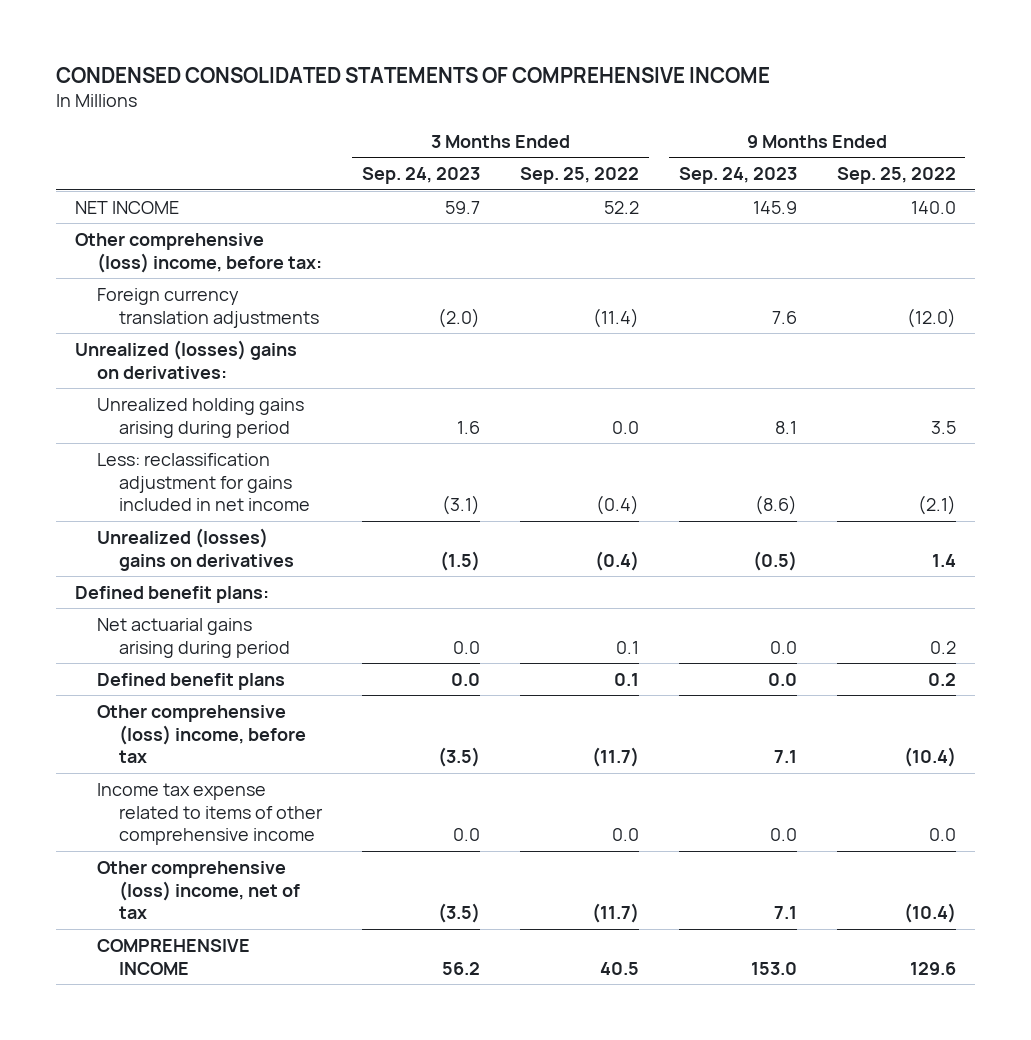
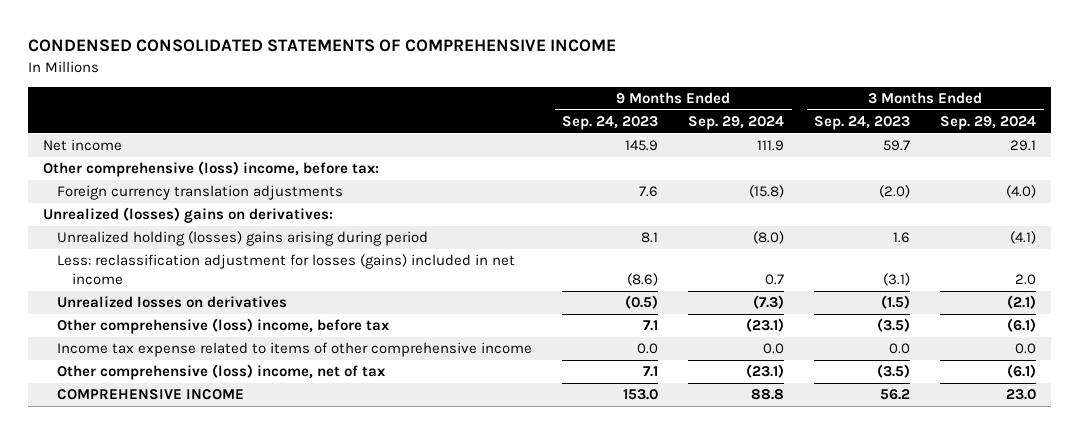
- | 3 Months Ended Sep. 24, 2023 | 3 Months Ended Sep. 25, 2022 | 9 Months Ended Sep. 24, 2023 | 9 Months Ended Sep. 25, 2022
+ | 9 Months Ended Sep. 24, 2023 | 9 Months Ended Sep. 29, 2024 | 3 Months Ended Sep. 24, 2023 | 3 Months Ended Sep. 29, 2024
- NET INCOME | 59.7 | 52.2 | 145.9 | 140.0
+ Net income | 145.9 | 111.9 | 59.7 | 29.1
- Unrealized holding gains arising during period | 1.6 | 0.0 | 8.1 | 3.5
- Less: reclassification adjustment for gains included in net income | (3.1) | (0.4) | (8.6) | (2.1)
- Unrealized (losses) gains on derivatives | (1.5) | (0.4) | (0.5) | 1.4
- Defined benefit plans:
- Net actuarial gains arising during period | 0.0 | 0.1 | 0.0 | 0.2
- Defined benefit plans | 0.0 | 0.1 | 0.0 | 0.2
+ Unrealized holding (losses) gains arising during period | 8.1 | (8.0) | 1.6 | (4.1)
+ Less: reclassification adjustment for losses (gains) included in net income | (8.6) | 0.7 | (3.1) | 2.0
+ Unrealized losses on derivatives | (0.5) | (7.3) | (1.5) | (2.1)

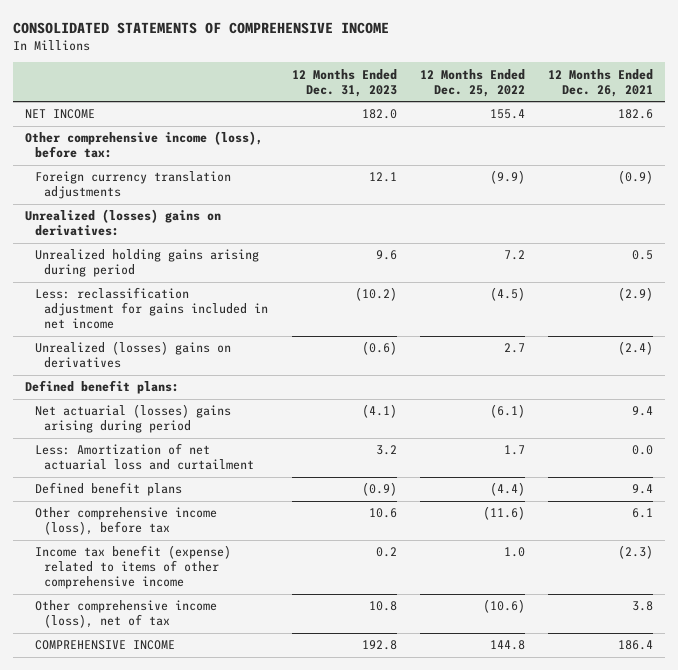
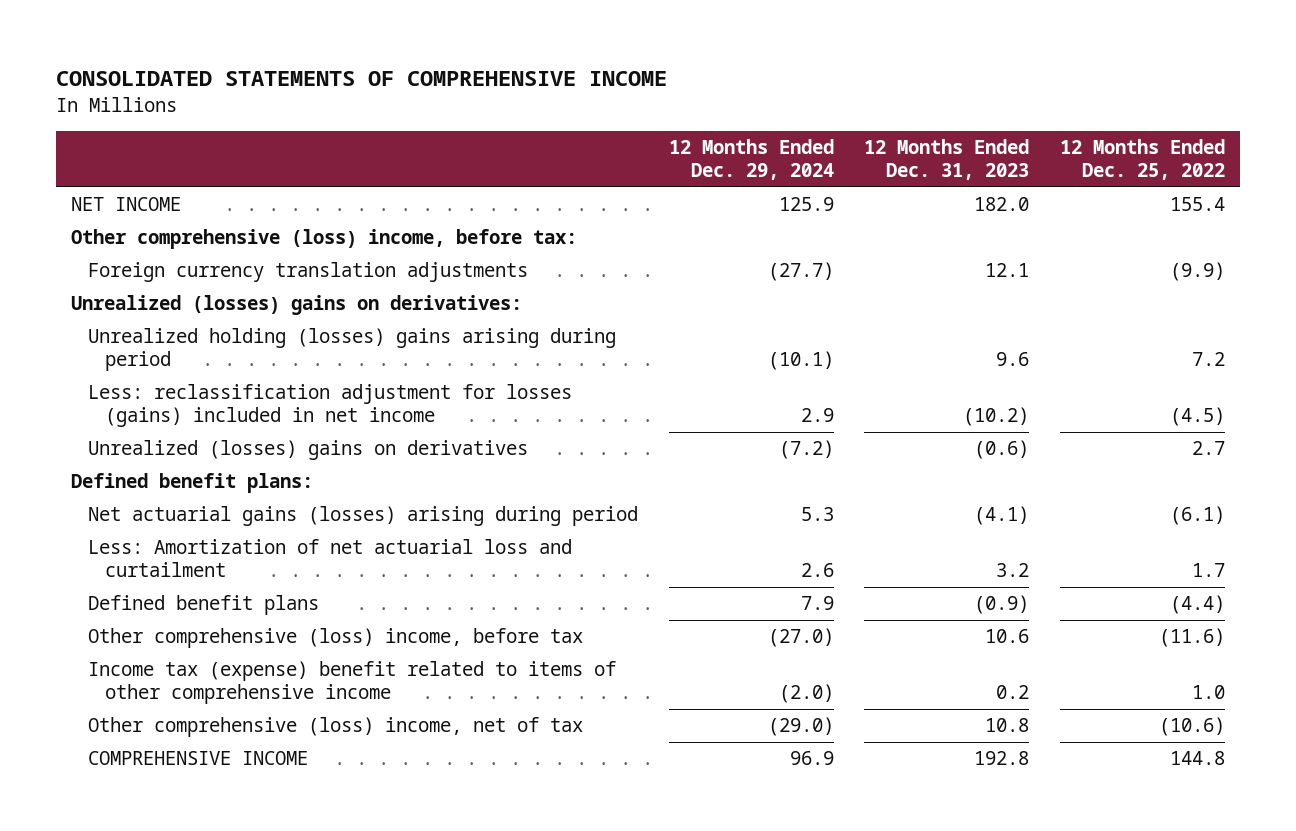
- | 12 Months Ended Dec. 31, 2023 | 12 Months Ended Dec. 25, 2022 | 12 Months Ended Dec. 26, 2021
+ | 12 Months Ended Dec. 29, 2024 | 12 Months Ended Dec. 31, 2023 | 12 Months Ended Dec. 25, 2022
- Other comprehensive income (loss), before tax:
+ Other comprehensive (loss) income, before tax:
- Unrealized holding gains arising during period | 9.6 | 7.2 | 0.5
- Less: reclassification adjustment for gains included in net income | (10.2) | (4.5) | (2.9)
+ Unrealized holding (losses) gains arising during period | (10.1) | 9.6 | 7.2
+ Less: reclassification adjustment for losses (gains) included in net income | 2.9 | (10.2) | (4.5)
- Net actuarial (losses) gains arising during period | (4.1) | (6.1) | 9.4
+ Net actuarial gains (losses) arising during period | 5.3 | (4.1) | (6.1)
- Other comprehensive income (loss), before tax | 10.6 | (11.6) | 6.1
- Income tax benefit (expense) related to items of other comprehensive income | 0.2 | 1.0 | (2.3)
- Other comprehensive income (loss), net of tax | 10.8 | (10.6) | 3.8
+ Other comprehensive (loss) income, before tax | (27.0) | 10.6 | (11.6)
+ Income tax (expense) benefit related to items of other comprehensive income | (2.0) | 0.2 | 1.0
+ Other comprehensive (loss) income, net of tax | (29.0) | 10.8 | (10.6)

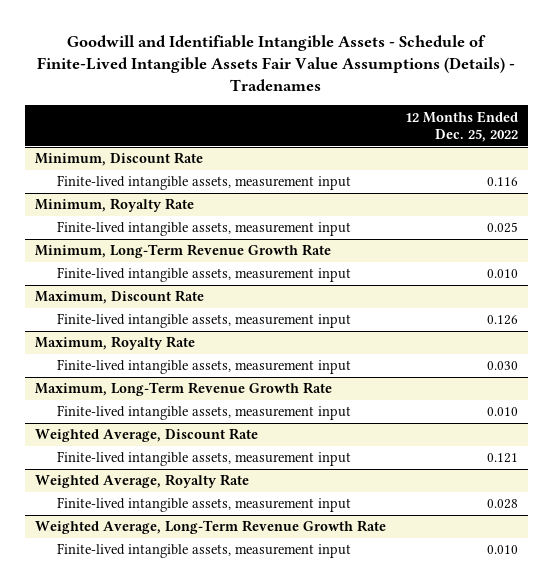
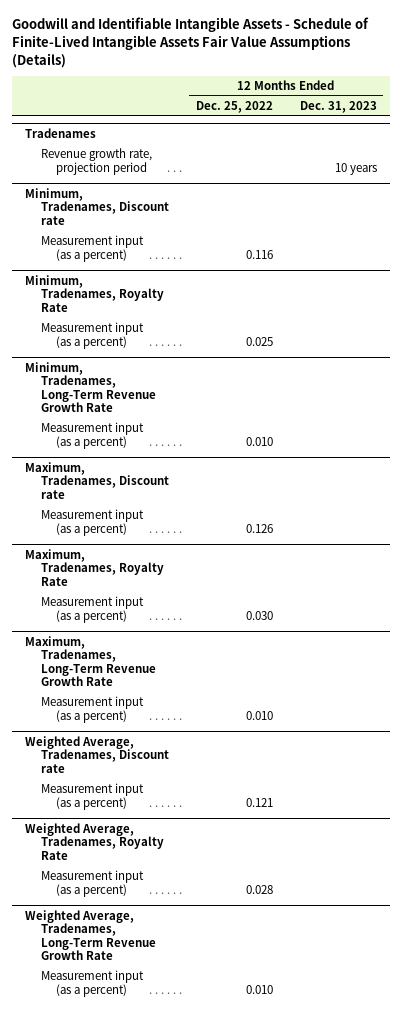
- Goodwill and Identifiable Intangible Assets - Schedule of Finite-Lived Intangible Assets Fair Value Assumptions (Details) - Tradenames
+ Goodwill and Identifiable Intangible Assets - Schedule of Finite-Lived Intangible Assets Fair Value Assumptions (Details)
- | 12 Months Ended Dec. 25, 2022
+ | 12 Months Ended Dec. 25, 2022 | 12 Months Ended Dec. 31, 2023
- Minimum, Discount Rate
- Finite-lived intangible assets, measurement input | 0.116
- Minimum, Royalty Rate
- Finite-lived intangible assets, measurement input | 0.025
- Minimum, Long-Term Revenue Growth Rate
- Finite-lived intangible assets, measurement input | 0.010
- Maximum, Discount Rate
- Finite-lived intangible assets, measurement input | 0.126
- Maximum, Royalty Rate
- Finite-lived intangible assets, measurement input | 0.030
- Maximum, Long-Term Revenue Growth Rate
- Finite-lived intangible assets, measurement input | 0.010
- Weighted Average, Discount Rate
- Finite-lived intangible assets, measurement input | 0.121
- Weighted Average, Royalty Rate
- Finite-lived intangible assets, measurement input | 0.028
- Weighted Average, Long-Term Revenue Growth Rate
- Finite-lived intangible assets, measurement input | 0.010
+ Tradenames
+ Revenue growth rate, projection period | | 10 years
+ Minimum, Tradenames, Discount rate
+ Measurement input (as a percent) | 0.116 |
+ Minimum, Tradenames, Royalty Rate
+ Measurement input (as a percent) | 0.025 |
+ Minimum, Tradenames, Long-Term Revenue Growth Rate
+ Measurement input (as a percent) | 0.010 |
+ Maximum, Tradenames, Discount rate
+ Measurement input (as a percent) | 0.126 |
+ Maximum, Tradenames, Royalty Rate
+ Measurement input (as a percent) | 0.030 |
+ Maximum, Tradenames, Long-Term Revenue Growth Rate
+ Measurement input (as a percent) | 0.010 |
+ Weighted Average, Tradenames, Discount rate
+ Measurement input (as a percent) | 0.121 |
+ Weighted Average, Tradenames, Royalty Rate
+ Measurement input (as a percent) | 0.028 |
+ Weighted Average, Tradenames, Long-Term Revenue Growth Rate
+ Measurement input (as a percent) | 0.010 |

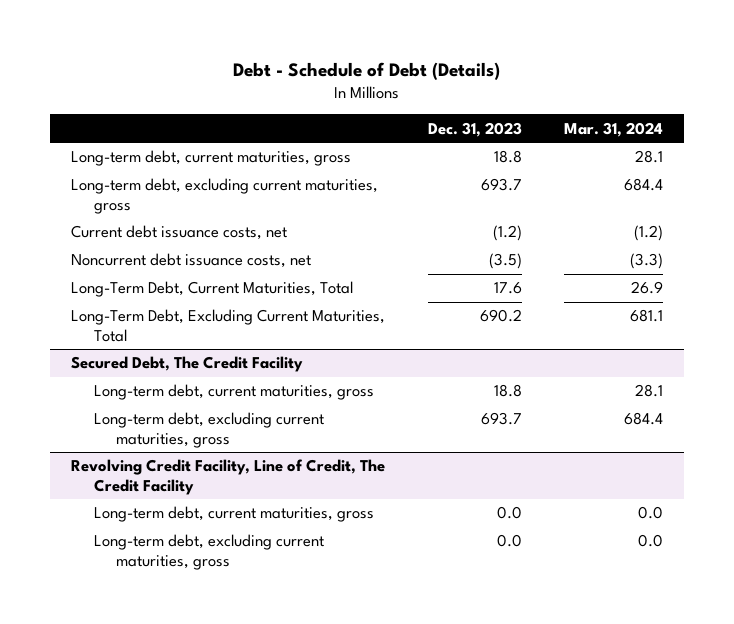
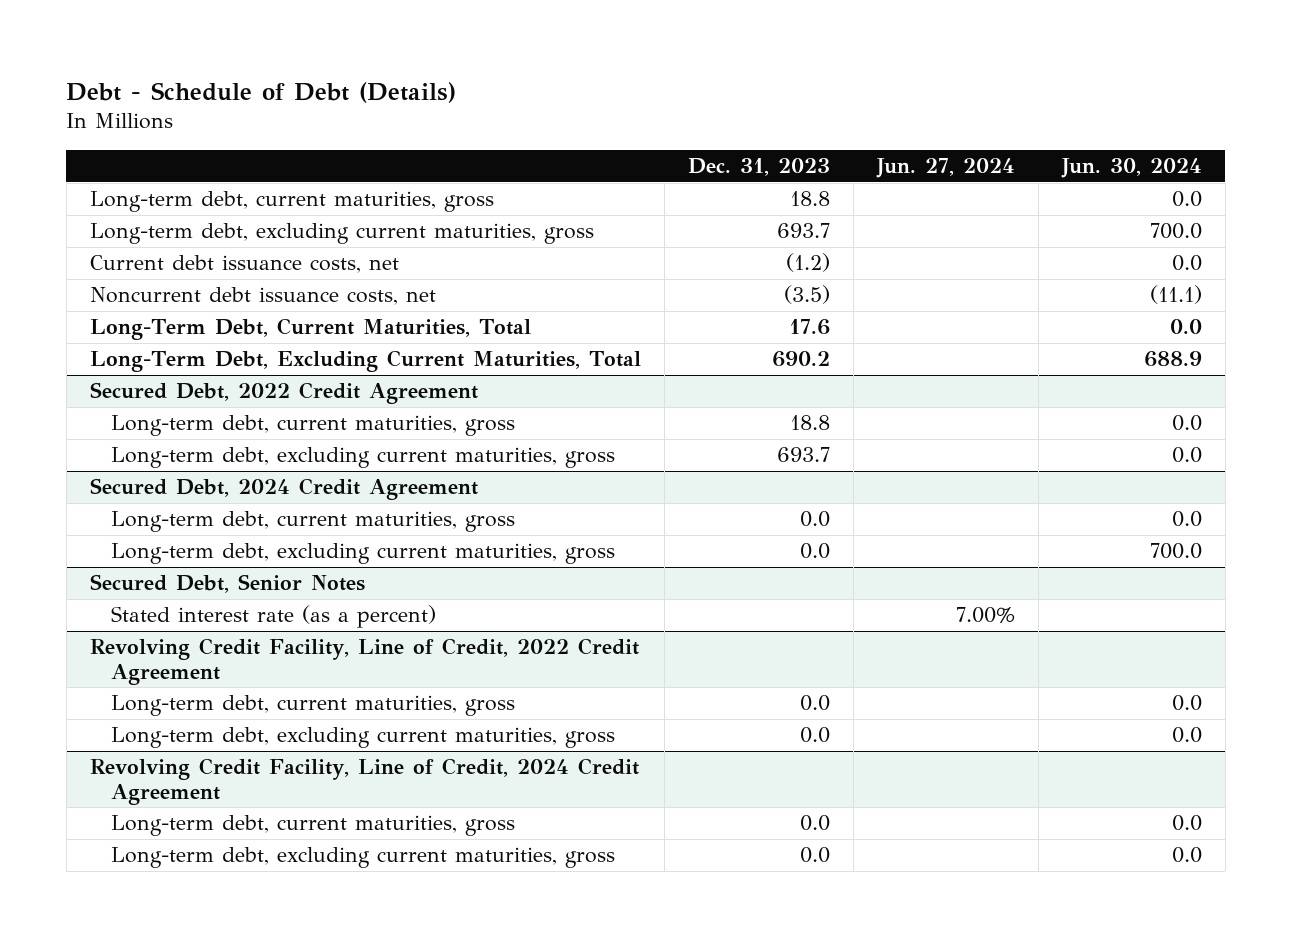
- | Dec. 31, 2023 | Mar. 31, 2024
+ | Dec. 31, 2023 | Jun. 27, 2024 | Jun. 30, 2024
- Secured Debt, The Credit Facility
+ Secured Debt, 2022 Credit Agreement
- Revolving Credit Facility, Line of Credit, The Credit Facility
+ Secured Debt, 2024 Credit Agreement
+ Secured Debt, Senior Notes
+ Stated interest rate (as a percent) | | 7.00% |
+ Revolving Credit Facility, Line of Credit, 2022 Credit Agreement
+ Long-term debt, current maturities, gross | 0.0 | | 0.0
+ Long-term debt, excluding current maturities, gross | 0.0 | | 0.0
+ Revolving Credit Facility, Line of Credit, 2024 Credit Agreement
+ Long-term debt, current maturities, gross | 0.0 | | 0.0
+ Long-term debt, excluding current maturities, gross | 0.0 | | 0.0

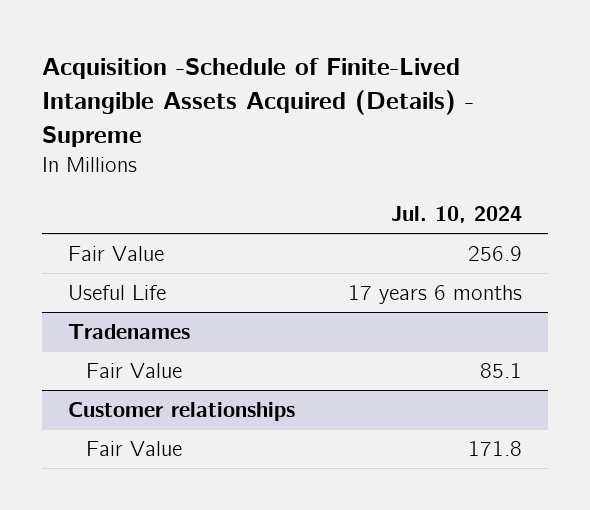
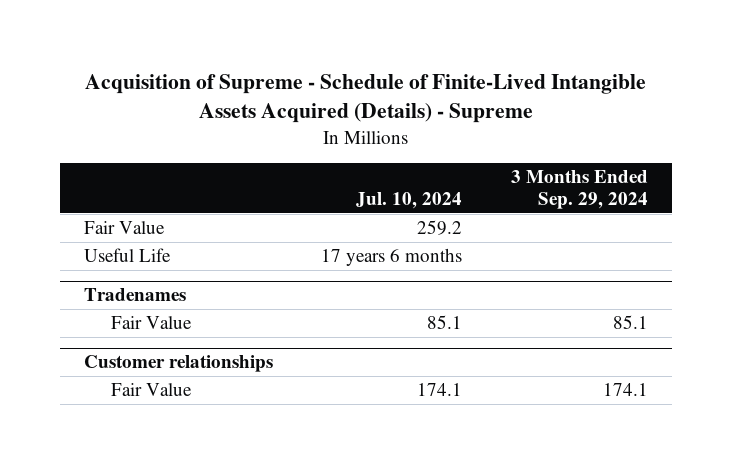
- Acquisition -Schedule of Finite-Lived Intangible Assets Acquired (Details) - Supreme
+ Acquisition of Supreme - Schedule of Finite-Lived Intangible Assets Acquired (Details) - Supreme
- | Jul. 10, 2024
+ | Jul. 10, 2024 | 3 Months Ended Sep. 29, 2024
- Fair Value | 256.9
+ Fair Value | 259.2 |
@ Customer relationships
- Fair Value | 171.8
+ Fair Value | 174.1 | 174.1

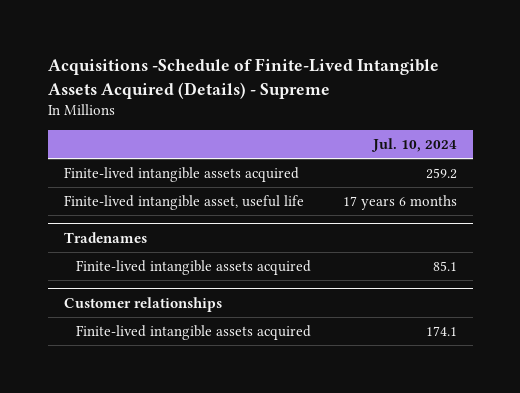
- Acquisition of Supreme - Schedule of Finite-Lived Intangible Assets Acquired (Details) - Supreme
+ Acquisitions -Schedule of Finite-Lived Intangible Assets Acquired (Details) - Supreme
- | Jul. 10, 2024 | 3 Months Ended Sep. 29, 2024
+ | Jul. 10, 2024
- Fair Value | 259.2 |
- Useful Life | 17 years 6 months |
+ Finite-lived intangible assets acquired | 259.2
+ Finite-lived intangible asset, useful life | 17 years 6 months
@ Tradenames
- Fair Value | 85.1 | 85.1
+ Finite-lived intangible assets acquired | 85.1
@ Customer relationships
- Fair Value | 174.1 | 174.1
+ Finite-lived intangible assets acquired | 174.1

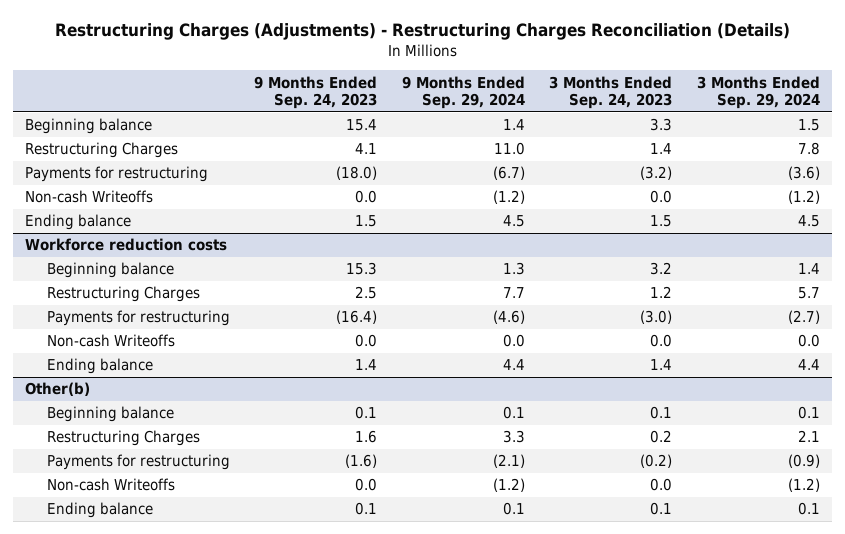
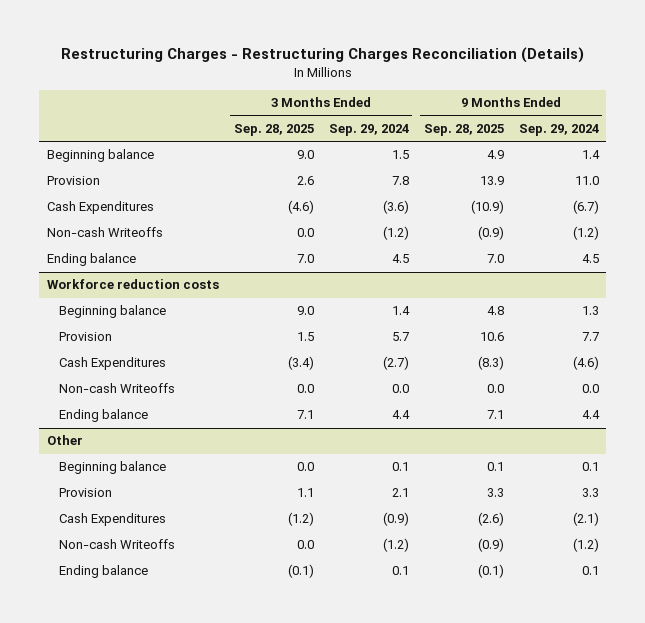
- Restructuring Charges (Adjustments) - Restructuring Charges Reconciliation (Details)
+ Restructuring Charges - Restructuring Charges Reconciliation (Details)
- | 9 Months Ended Sep. 24, 2023 | 9 Months Ended Sep. 29, 2024 | 3 Months Ended Sep. 24, 2023 | 3 Months Ended Sep. 29, 2024
+ | 3 Months Ended Sep. 28, 2025 | 3 Months Ended Sep. 29, 2024 | 9 Months Ended Sep. 28, 2025 | 9 Months Ended Sep. 29, 2024
- Restructuring Charges | 4.1 | 11.0 | 1.4 | 7.8
- Payments for restructuring | (18.0) | (6.7) | (3.2) | (3.6)
+ Provision | 2.6 | 7.8 | 13.9 | 11.0
+ Cash Expenditures | (4.6) | (3.6) | (10.9) | (6.7)
@ Workforce reduction costs
- Restructuring Charges | 2.5 | 7.7 | 1.2 | 5.7
- Payments for restructuring | (16.4) | (4.6) | (3.0) | (2.7)
+ Provision | 1.5 | 5.7 | 10.6 | 7.7
+ Cash Expenditures | (3.4) | (2.7) | (8.3) | (4.6)
- Other(b)
+ Other
- Restructuring Charges | 1.6 | 3.3 | 0.2 | 2.1
- Payments for restructuring | (1.6) | (2.1) | (0.2) | (0.9)
+ Provision | 1.1 | 2.1 | 3.3 | 3.3
+ Cash Expenditures | (1.2) | (0.9) | (2.6) | (2.1)

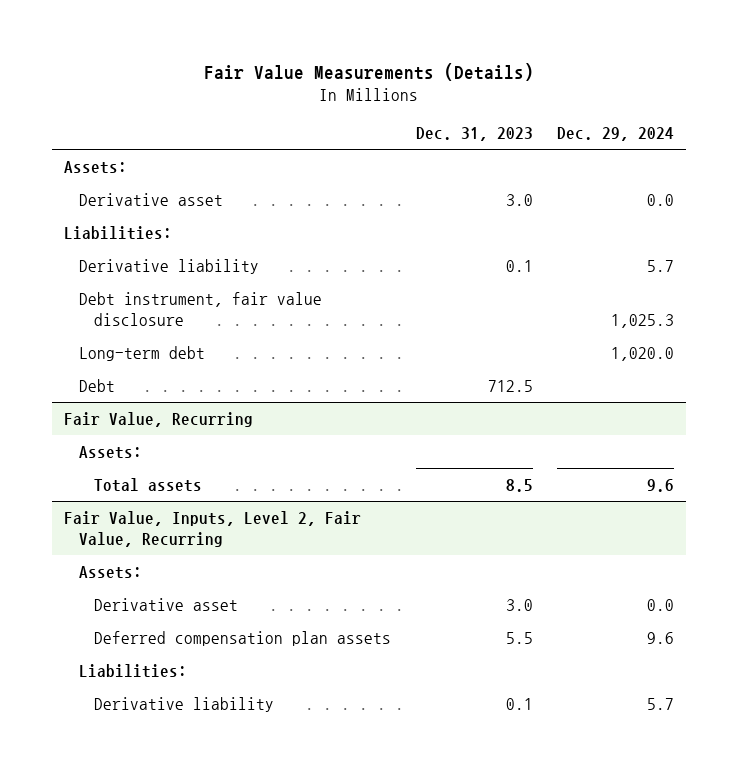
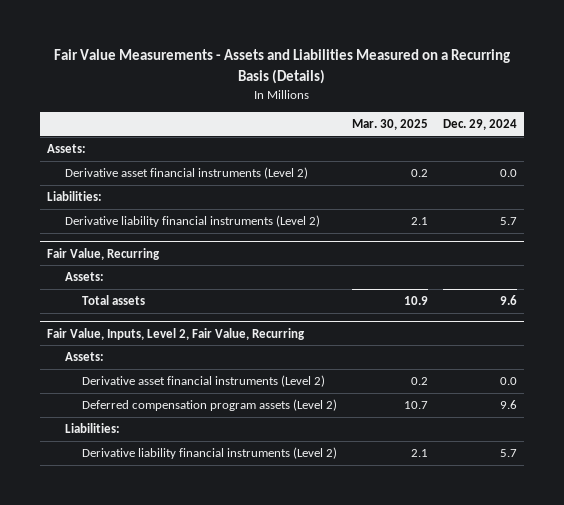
- Fair Value Measurements (Details)
+ Fair Value Measurements - Assets and Liabilities Measured on a Recurring Basis (Details)
- | Dec. 31, 2023 | Dec. 29, 2024
+ | Mar. 30, 2025 | Dec. 29, 2024
- Derivative asset | 3.0 | 0.0
+ Derivative asset financial instruments (Level 2) | 0.2 | 0.0
- Derivative liability | 0.1 | 5.7
- Debt instrument, fair value disclosure | | 1,025.3
- Long-term debt | | 1,020.0
- Debt | 712.5 |
+ Derivative liability financial instruments (Level 2) | 2.1 | 5.7
@ Fair Value, Inputs, Level 2, Fair Value, Recurring
- Derivative asset | 3.0 | 0.0
- Deferred compensation plan assets | 5.5 | 9.6
+ Derivative asset financial instruments (Level 2) | 0.2 | 0.0
+ Deferred compensation program assets (Level 2) | 10.7 | 9.6
- Derivative liability | 0.1 | 5.7
+ Derivative liability financial instruments (Level 2) | 2.1 | 5.7

